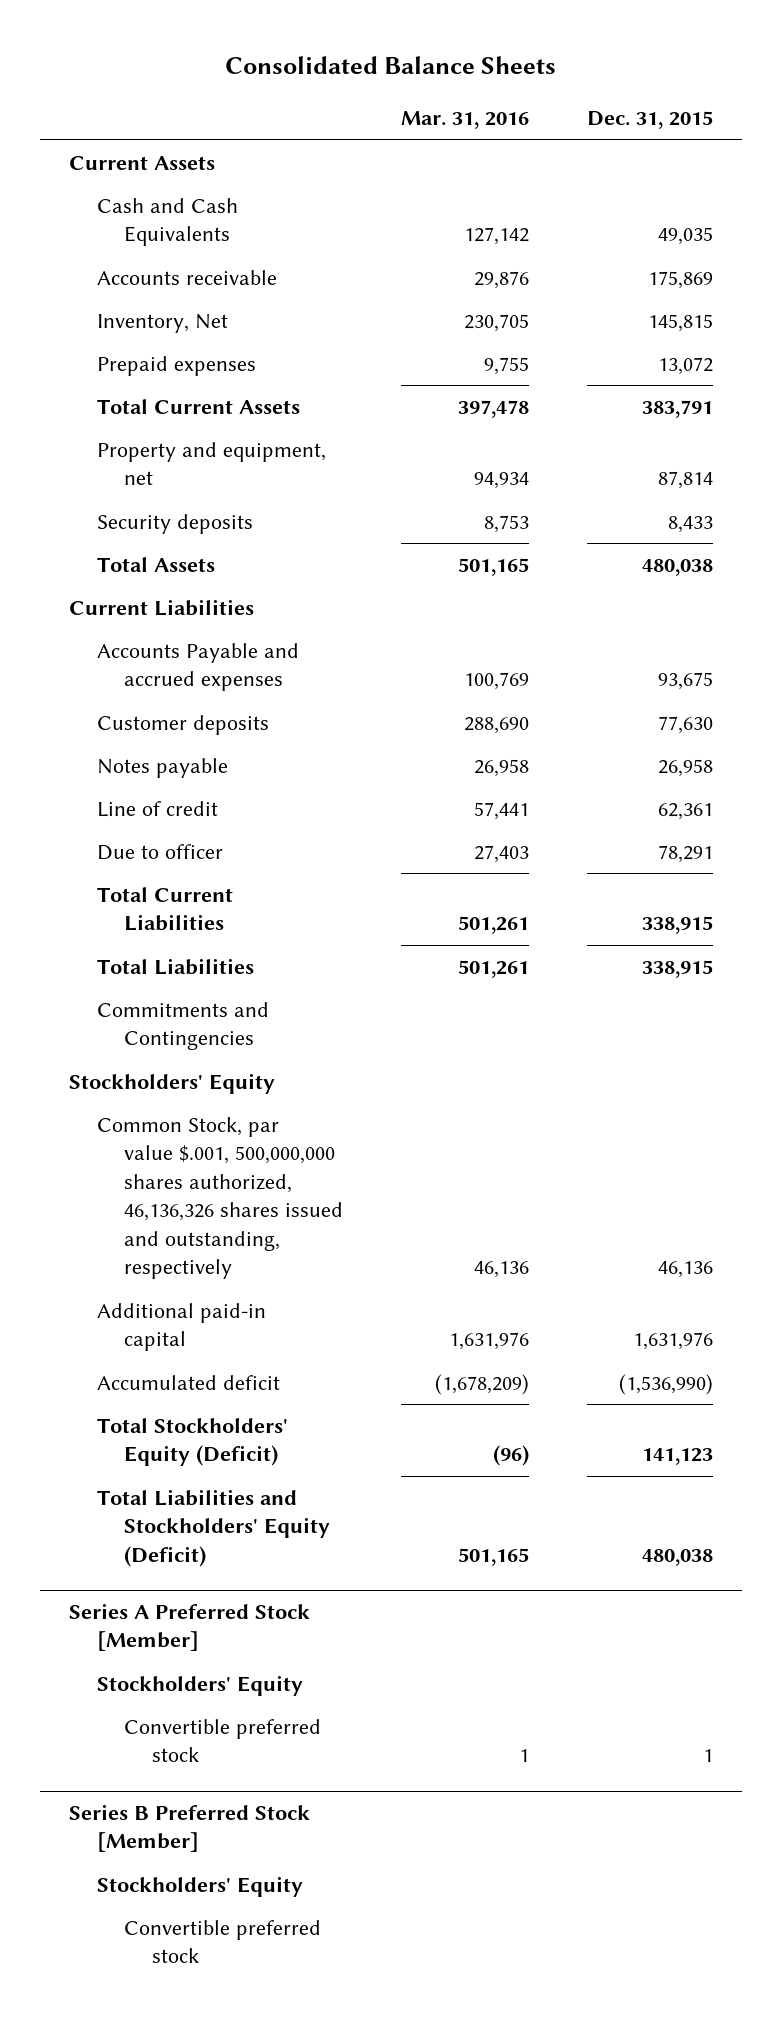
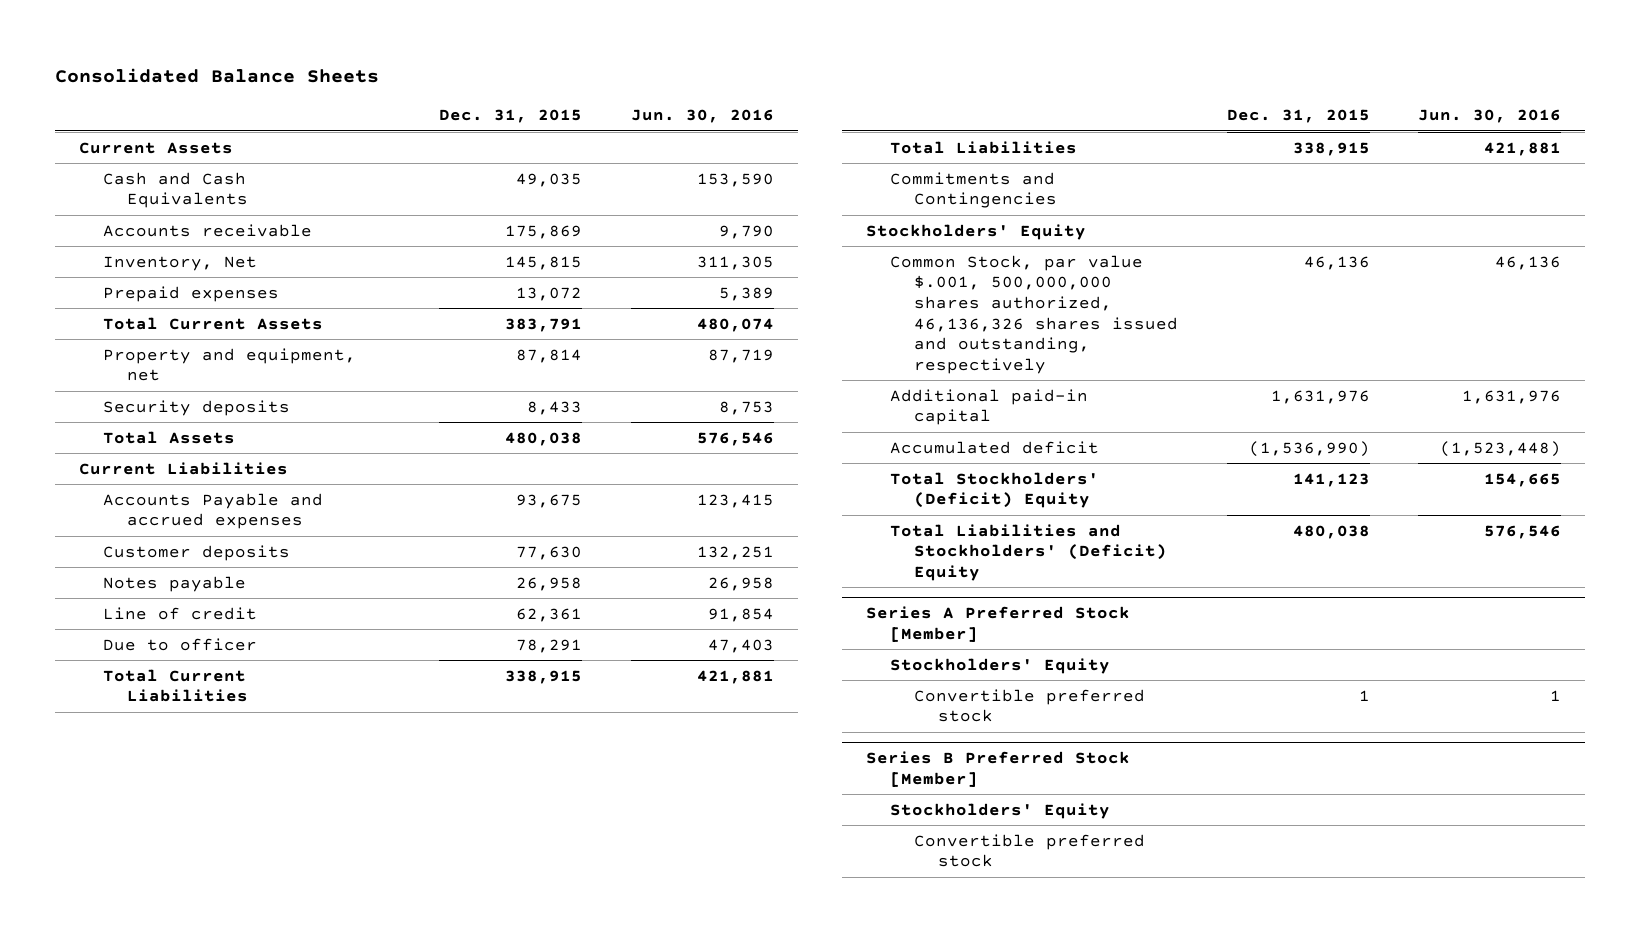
- | Mar. 31, 2016 | Dec. 31, 2015
+ | Dec. 31, 2015 | Jun. 30, 2016
- Total Stockholders' Equity (Deficit) | (96) | 141,123
- Total Liabilities and Stockholders' Equity (Deficit) | 501,165 | 480,038
+ Total Stockholders' (Deficit) Equity | 141,123 | 154,665
+ Total Liabilities and Stockholders' (Deficit) Equity | 480,038 | 576,546

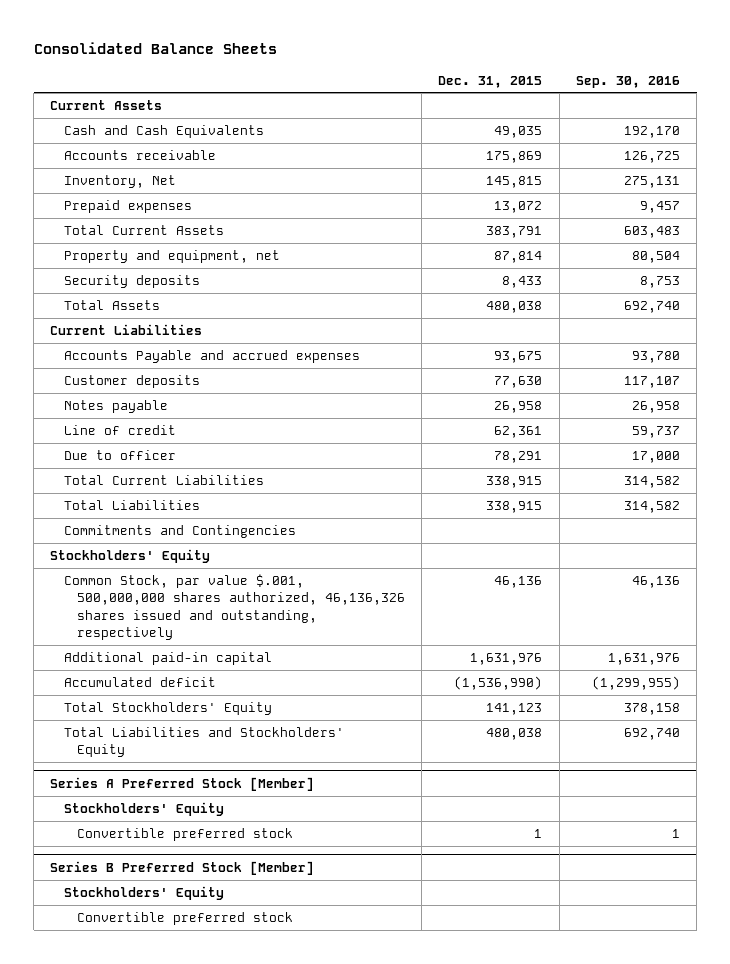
- | Dec. 31, 2015 | Jun. 30, 2016
+ | Dec. 31, 2015 | Sep. 30, 2016
- Total Stockholders' (Deficit) Equity | 141,123 | 154,665
- Total Liabilities and Stockholders' (Deficit) Equity | 480,038 | 576,546
+ Total Stockholders' Equity | 141,123 | 378,158
+ Total Liabilities and Stockholders' Equity | 480,038 | 692,740

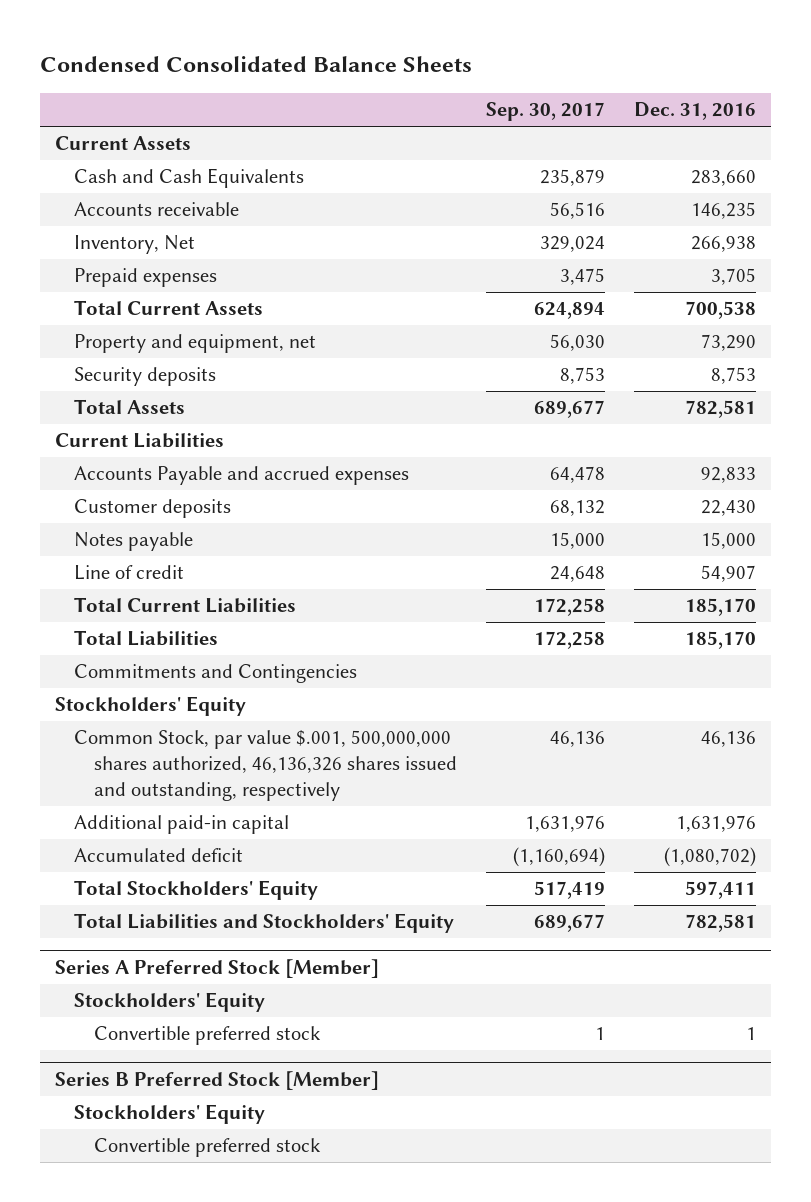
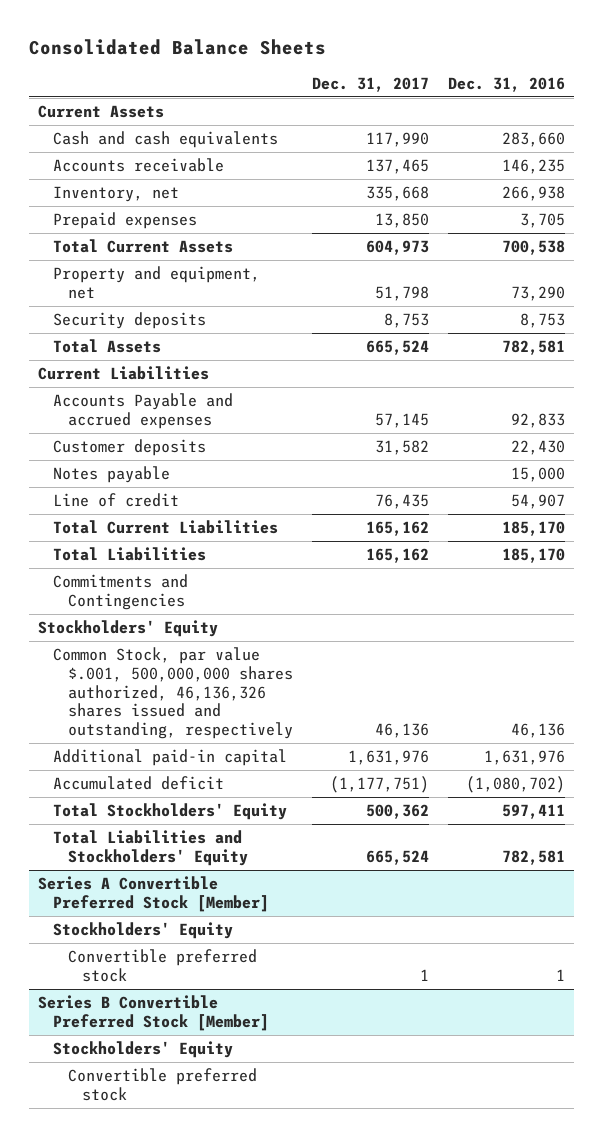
- Condensed Consolidated Balance Sheets
+ Consolidated Balance Sheets
- | Sep. 30, 2017 | Dec. 31, 2016
+ | Dec. 31, 2017 | Dec. 31, 2016
- Cash and Cash Equivalents | 235,879 | 283,660
+ Cash and cash equivalents | 117,990 | 283,660
- Inventory, Net | 329,024 | 266,938
+ Inventory, net | 335,668 | 266,938
- Series A Preferred Stock [Member]
+ Series A Convertible Preferred Stock [Member]
- Series B Preferred Stock [Member]
+ Series B Convertible Preferred Stock [Member]

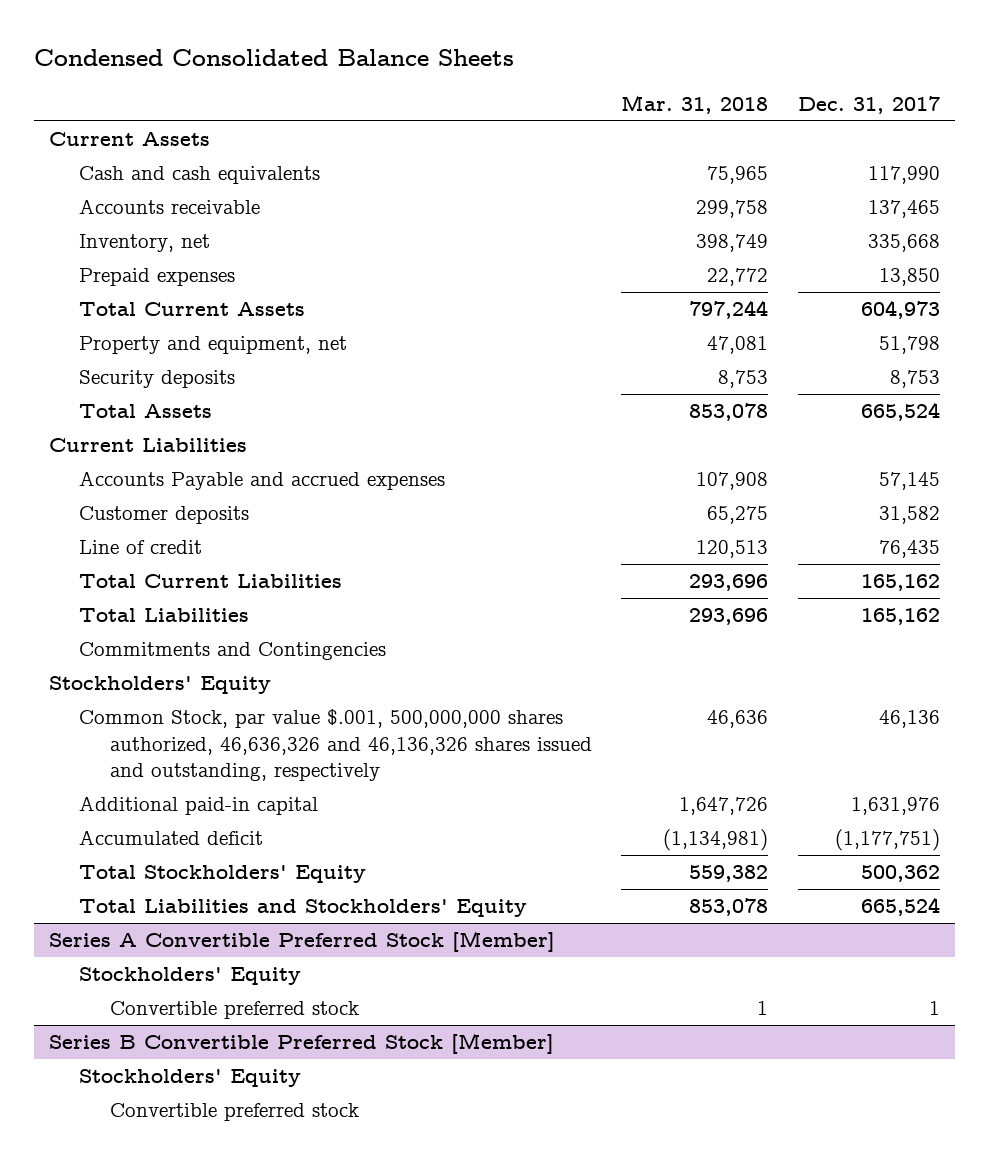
- Consolidated Balance Sheets
+ Condensed Consolidated Balance Sheets
- | Dec. 31, 2017 | Dec. 31, 2016
+ | Mar. 31, 2018 | Dec. 31, 2017
- Notes payable | | 15,000
- Common Stock, par value $.001, 500,000,000 shares authorized, 46,136,326 shares issued and outstanding, respectively | 46,136 | 46,136
+ Common Stock, par value $.001, 500,000,000 shares authorized, 46,636,326 and 46,136,326 shares issued and outstanding, respectively | 46,636 | 46,136

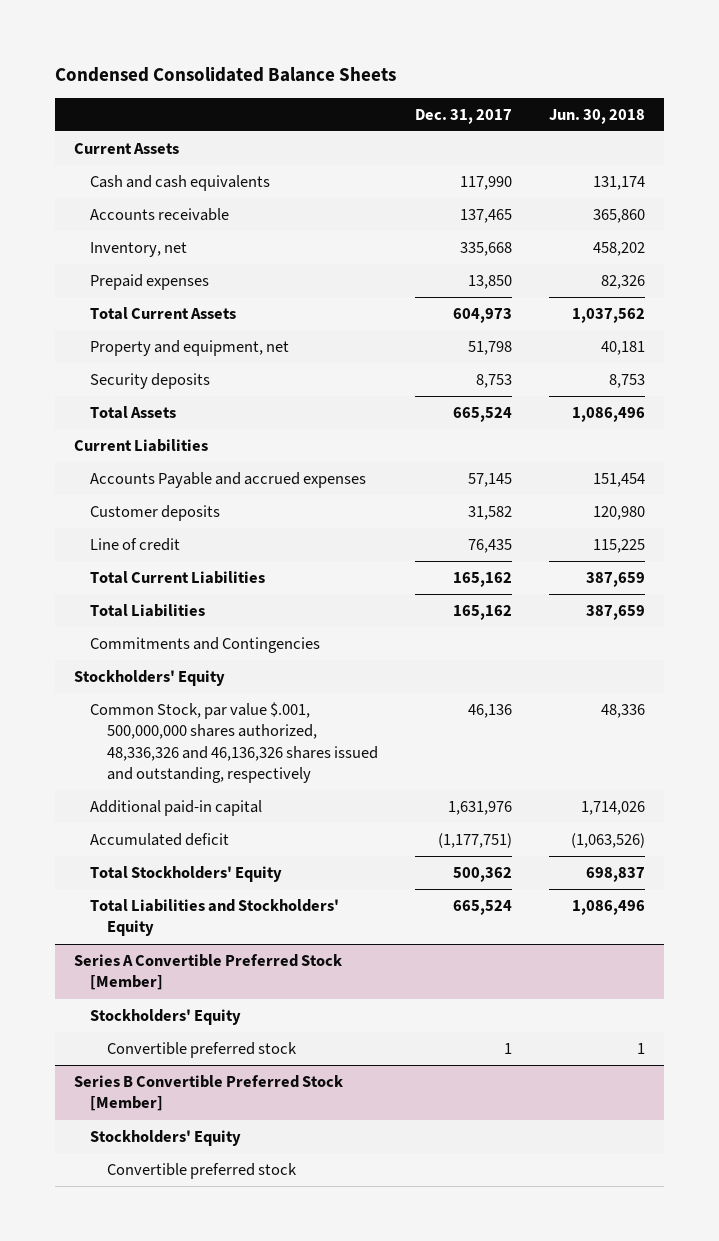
- | Mar. 31, 2018 | Dec. 31, 2017
+ | Dec. 31, 2017 | Jun. 30, 2018
- Common Stock, par value $.001, 500,000,000 shares authorized, 46,636,326 and 46,136,326 shares issued and outstanding, respectively | 46,636 | 46,136
+ Common Stock, par value $.001, 500,000,000 shares authorized, 48,336,326 and 46,136,326 shares issued and outstanding, respectively | 46,136 | 48,336

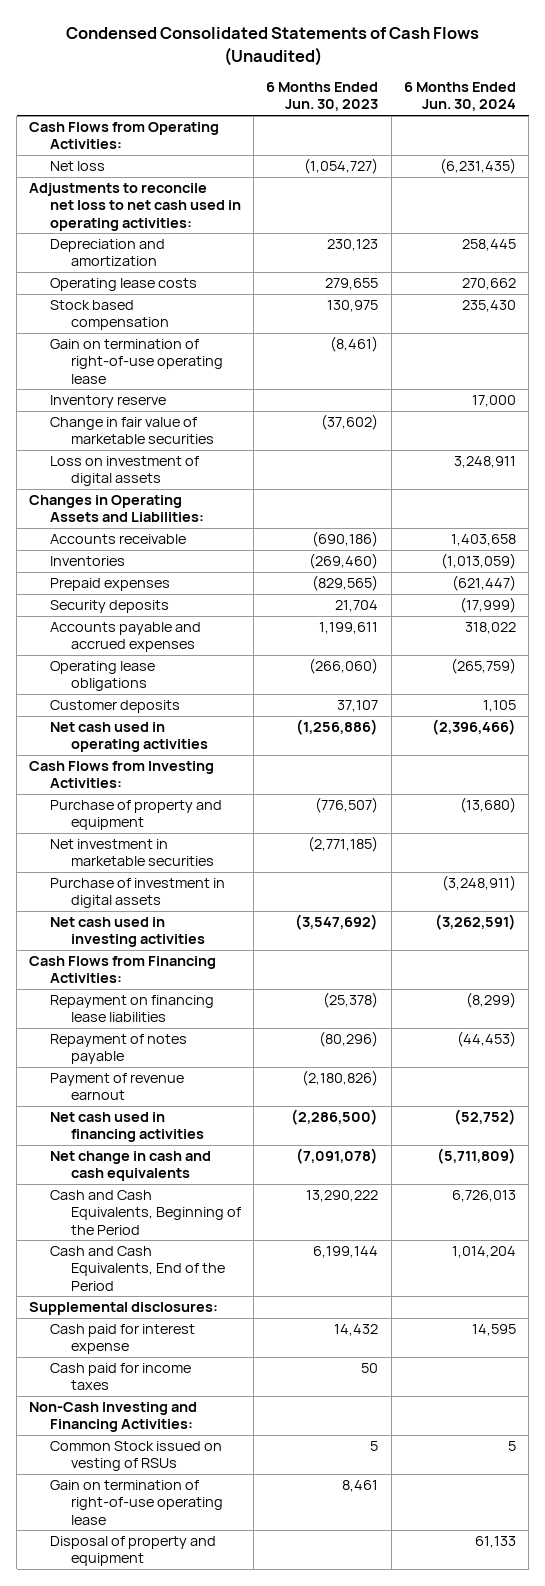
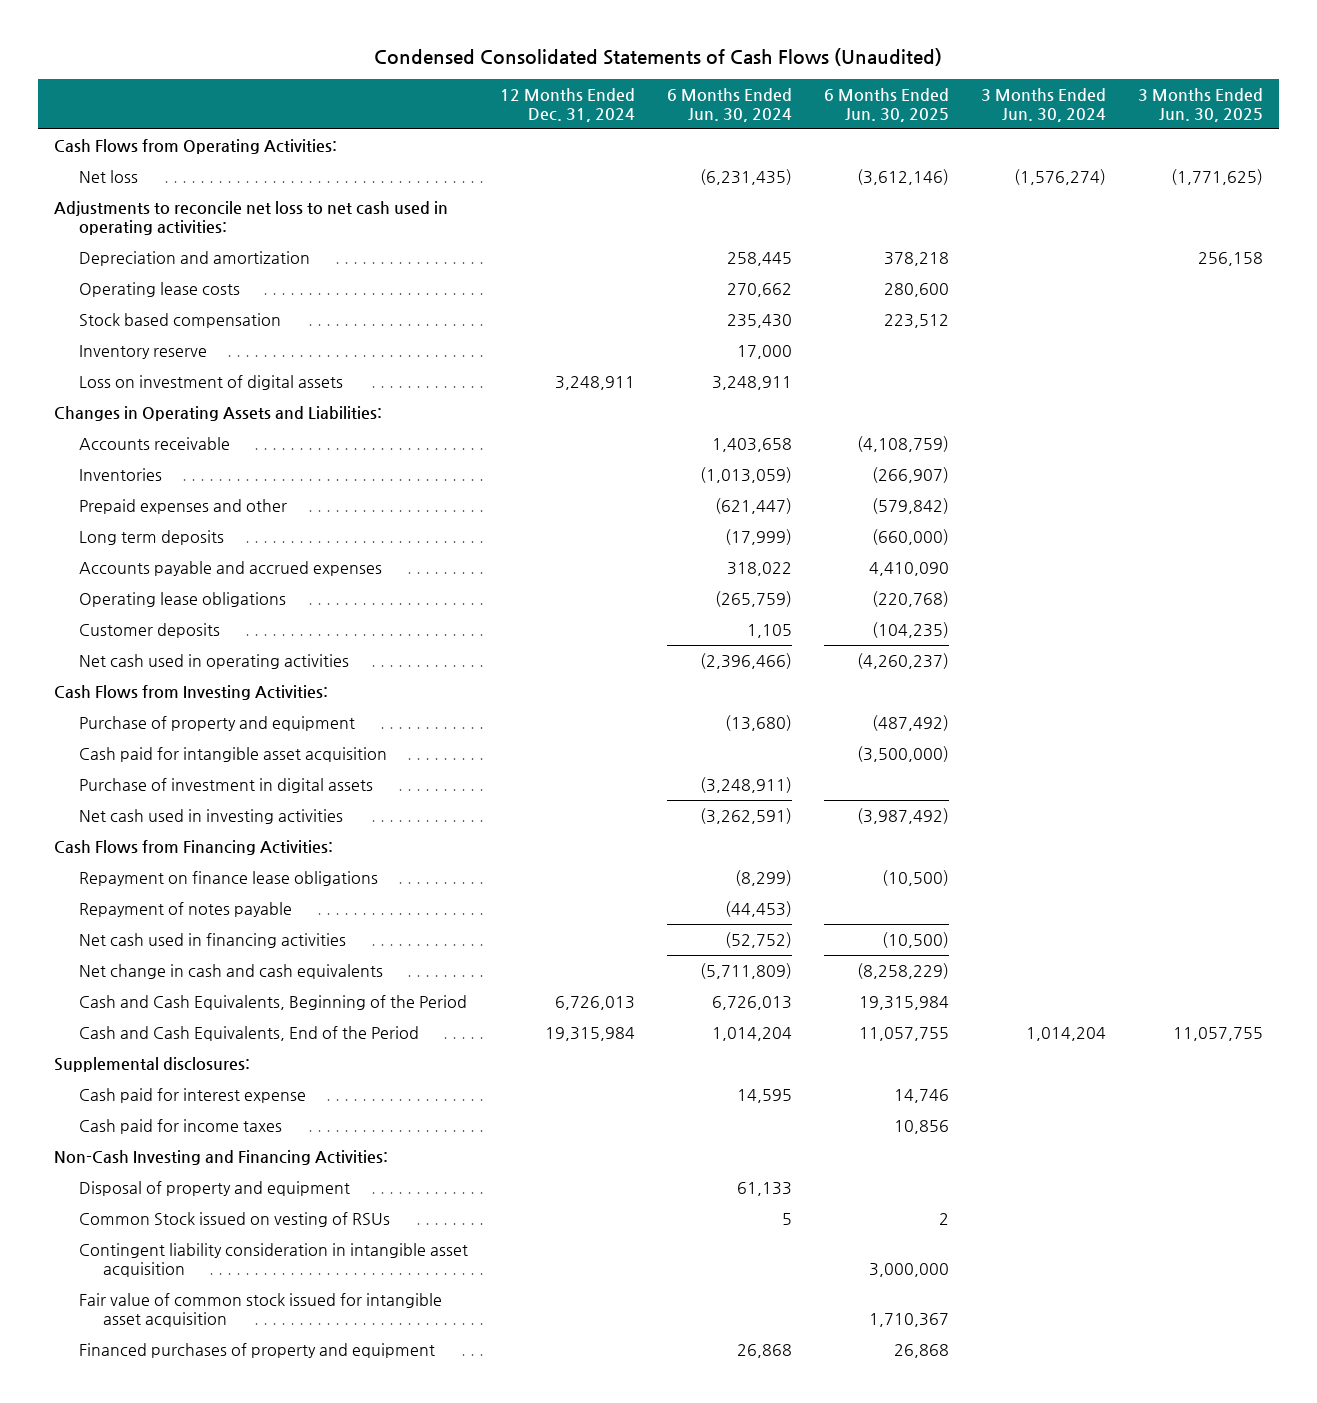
- | 6 Months Ended Jun. 30, 2023 | 6 Months Ended Jun. 30, 2024
+ | 12 Months Ended Dec. 31, 2024 | 6 Months Ended Jun. 30, 2024 | 6 Months Ended Jun. 30, 2025 | 3 Months Ended Jun. 30, 2024 | 3 Months Ended Jun. 30, 2025
- Gain on termination of right-of-use operating lease | (8,461) |
- Change in fair value of marketable securities | (37,602) |
- Prepaid expenses | (829,565) | (621,447)
- Security deposits | 21,704 | (17,999)
+ Prepaid expenses and other | | (621,447) | (579,842) | |
+ Long term deposits | | (17,999) | (660,000) | |
- Net investment in marketable securities | (2,771,185) |
+ Cash paid for intangible asset acquisition | | | (3,500,000) | |
- Repayment on financing lease liabilities | (25,378) | (8,299)
+ Repayment on finance lease obligations | | (8,299) | (10,500) | |
- Payment of revenue earnout | (2,180,826) |
- Gain on termination of right-of-use operating lease | 8,461 |
moved down: Common Stock issued on vesting of RSUs | | 5 | 2 | |
+ Contingent liability consideration in intangible asset acquisition | | | 3,000,000 | |
+ Fair value of common stock issued for intangible asset acquisition | | | 1,710,367 | |
+ Financed purchases of property and equipment | | 26,868 | 26,868 | |

